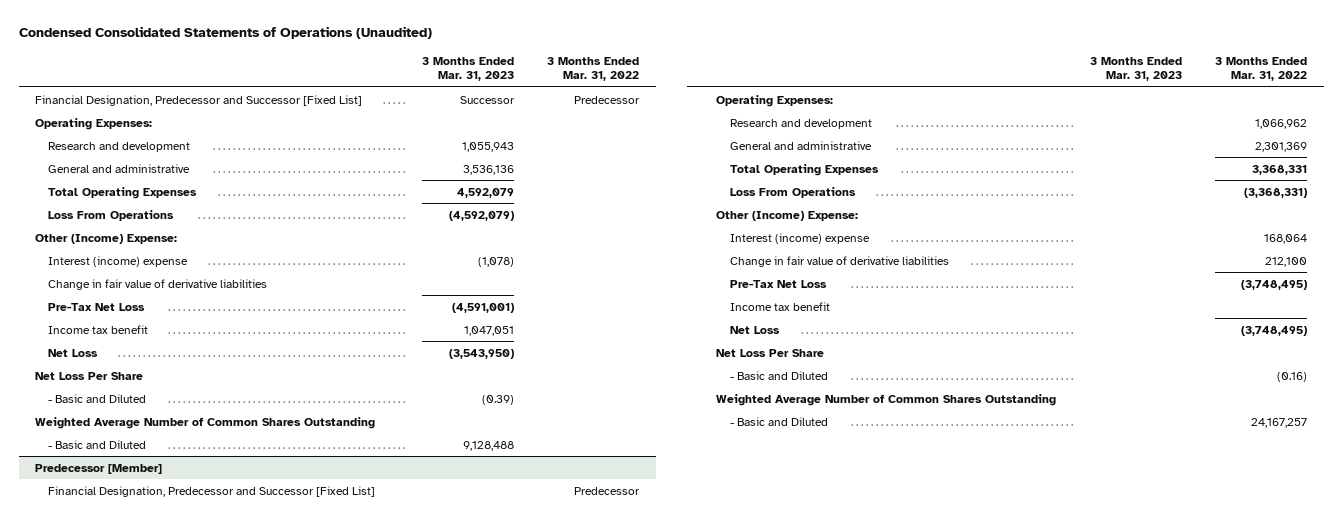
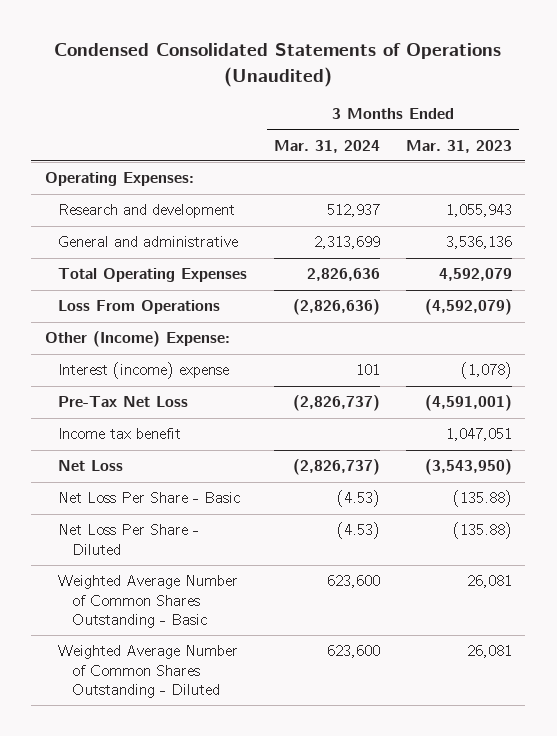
- | 3 Months Ended Mar. 31, 2023 | 3 Months Ended Mar. 31, 2022
+ | 3 Months Ended Mar. 31, 2024 | 3 Months Ended Mar. 31, 2023
- Financial Designation, Predecessor and Successor [Fixed List] | Successor | Predecessor
- Change in fair value of derivative liabilities
- Net Loss Per Share
- - Basic and Diluted | (0.39) |
- Weighted Average Number of Common Shares Outstanding
- - Basic and Diluted | 9,128,488 |
- Predecessor [Member]
- Financial Designation, Predecessor and Successor [Fixed List] | | Predecessor
- Operating Expenses:
- Research and development | | 1,066,962
- General and administrative | | 2,301,369
- Total Operating Expenses | | 3,368,331
- Loss From Operations | | (3,368,331)
- Other (Income) Expense:
- Interest (income) expense | | 168,064
- Change in fair value of derivative liabilities | | 212,100
- Pre-Tax Net Loss | | (3,748,495)
- Income tax benefit
- Net Loss | | (3,748,495)
- Net Loss Per Share
- - Basic and Diluted | | (0.16)
- Weighted Average Number of Common Shares Outstanding
- - Basic and Diluted | | 24,167,257
+ Net Loss Per Share - Basic | (4.53) | (135.88)
+ Net Loss Per Share - Diluted | (4.53) | (135.88)
+ Weighted Average Number of Common Shares Outstanding - Basic | 623,600 | 26,081
+ Weighted Average Number of Common Shares Outstanding - Diluted | 623,600 | 26,081

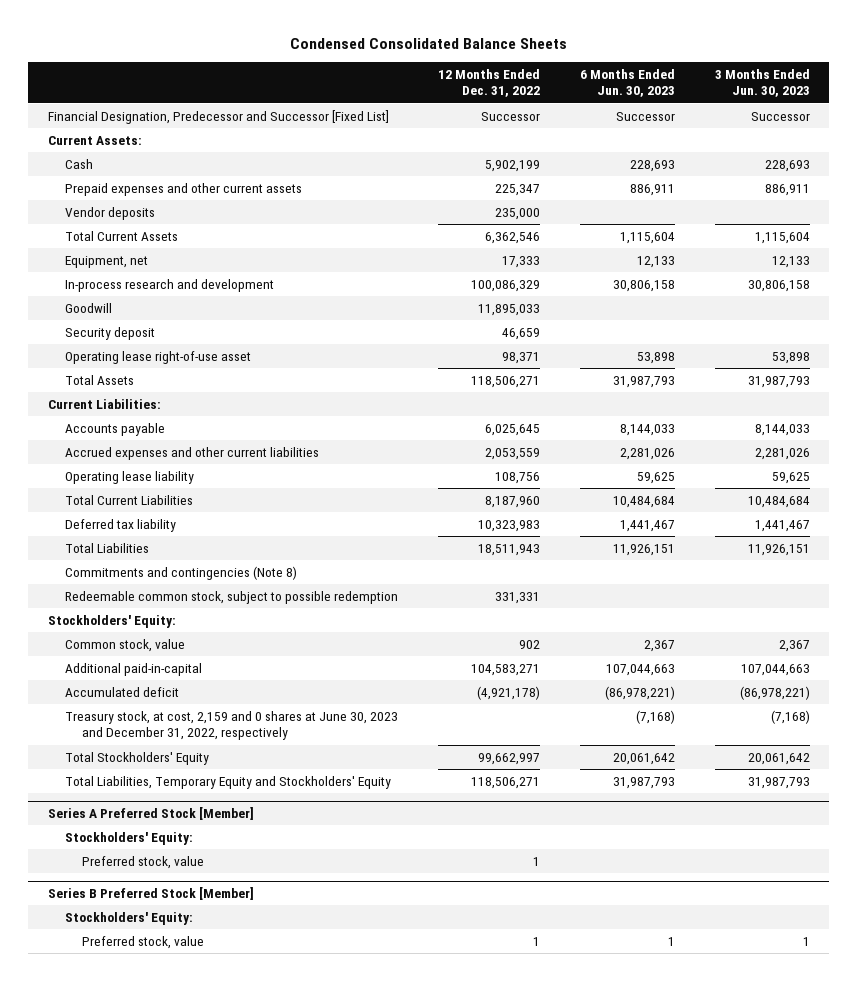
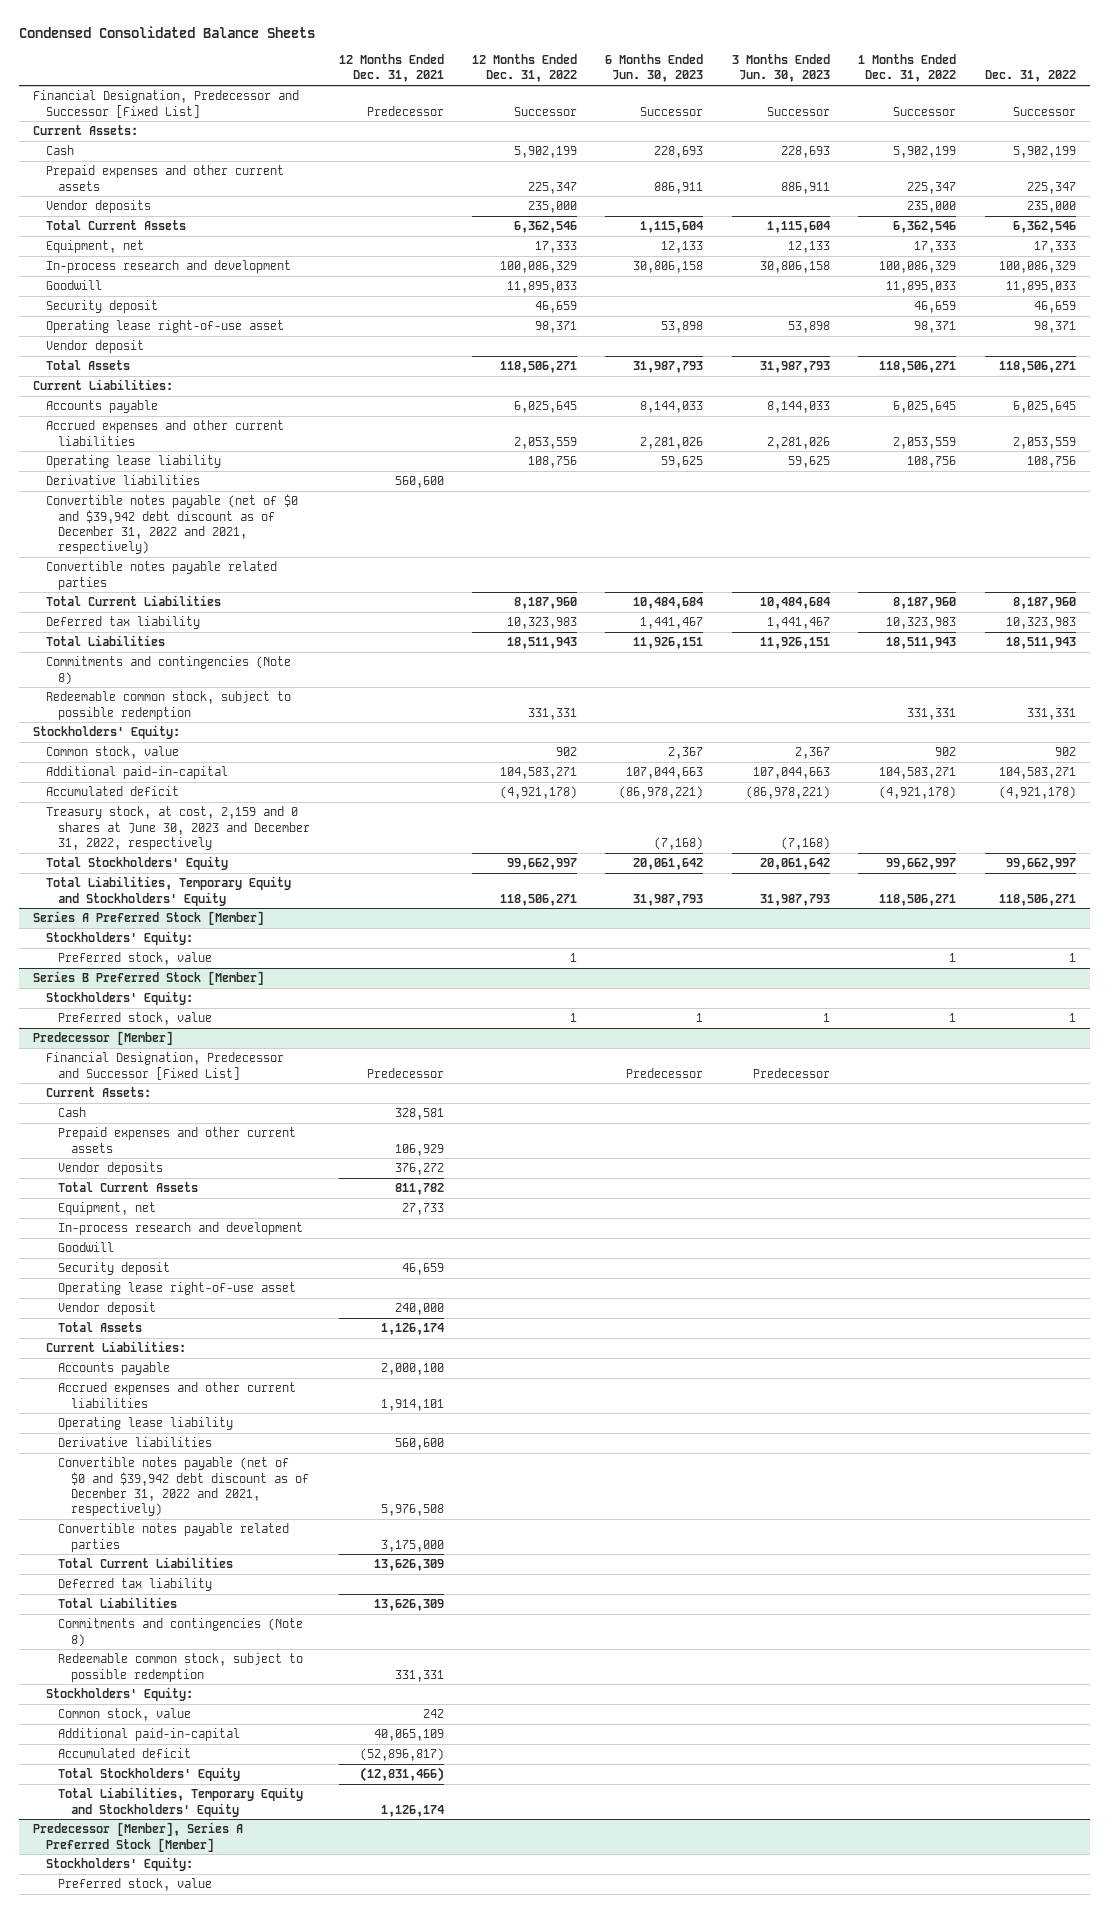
- | 12 Months Ended Dec. 31, 2022 | 6 Months Ended Jun. 30, 2023 | 3 Months Ended Jun. 30, 2023
+ | 12 Months Ended Dec. 31, 2021 | 12 Months Ended Dec. 31, 2022 | 6 Months Ended Jun. 30, 2023 | 3 Months Ended Jun. 30, 2023 | 1 Months Ended Dec. 31, 2022 | Dec. 31, 2022
+ Vendor deposit
+ Derivative liabilities | 560,600 | | | | |
+ Convertible notes payable (net of $0 and $39,942 debt discount as of December 31, 2022 and 2021, respectively)
+ Convertible notes payable related parties
+ Predecessor [Member]
+ Financial Designation, Predecessor and Successor [Fixed List] | Predecessor | | Predecessor | Predecessor | |
+ Current Assets:
+ Cash | 328,581 | | | | |
+ Prepaid expenses and other current assets | 106,929 | | | | |
+ Vendor deposits | 376,272 | | | | |
+ Total Current Assets | 811,782 | | | | |
+ Equipment, net | 27,733 | | | | |
+ In-process research and development
+ Goodwill
+ Security deposit | 46,659 | | | | |
+ Operating lease right-of-use asset
+ Vendor deposit | 240,000 | | | | |
+ Total Assets | 1,126,174 | | | | |
+ Current Liabilities:
+ Accounts payable | 2,000,100 | | | | |
+ Accrued expenses and other current liabilities | 1,914,101 | | | | |
+ Operating lease liability
+ Derivative liabilities | 560,600 | | | | |
+ Convertible notes payable (net of $0 and $39,942 debt discount as of December 31, 2022 and 2021, respectively) | 5,976,508 | | | | |
+ Convertible notes payable related parties | 3,175,000 | | | | |
+ Total Current Liabilities | 13,626,309 | | | | |
+ Deferred tax liability
+ Total Liabilities | 13,626,309 | | | | |
+ Commitments and contingencies (Note 8)
+ Redeemable common stock, subject to possible redemption | 331,331 | | | | |
+ Stockholders' Equity:
+ Common stock, value | 242 | | | | |
+ Additional paid-in-capital | 40,065,109 | | | | |
+ Accumulated deficit | (52,896,817) | | | | |
+ Total Stockholders' Equity | (12,831,466) | | | | |
+ Total Liabilities, Temporary Equity and Stockholders' Equity | 1,126,174 | | | | |
+ Predecessor [Member], Series A Preferred Stock [Member]
+ Stockholders' Equity:
+ Preferred stock, value

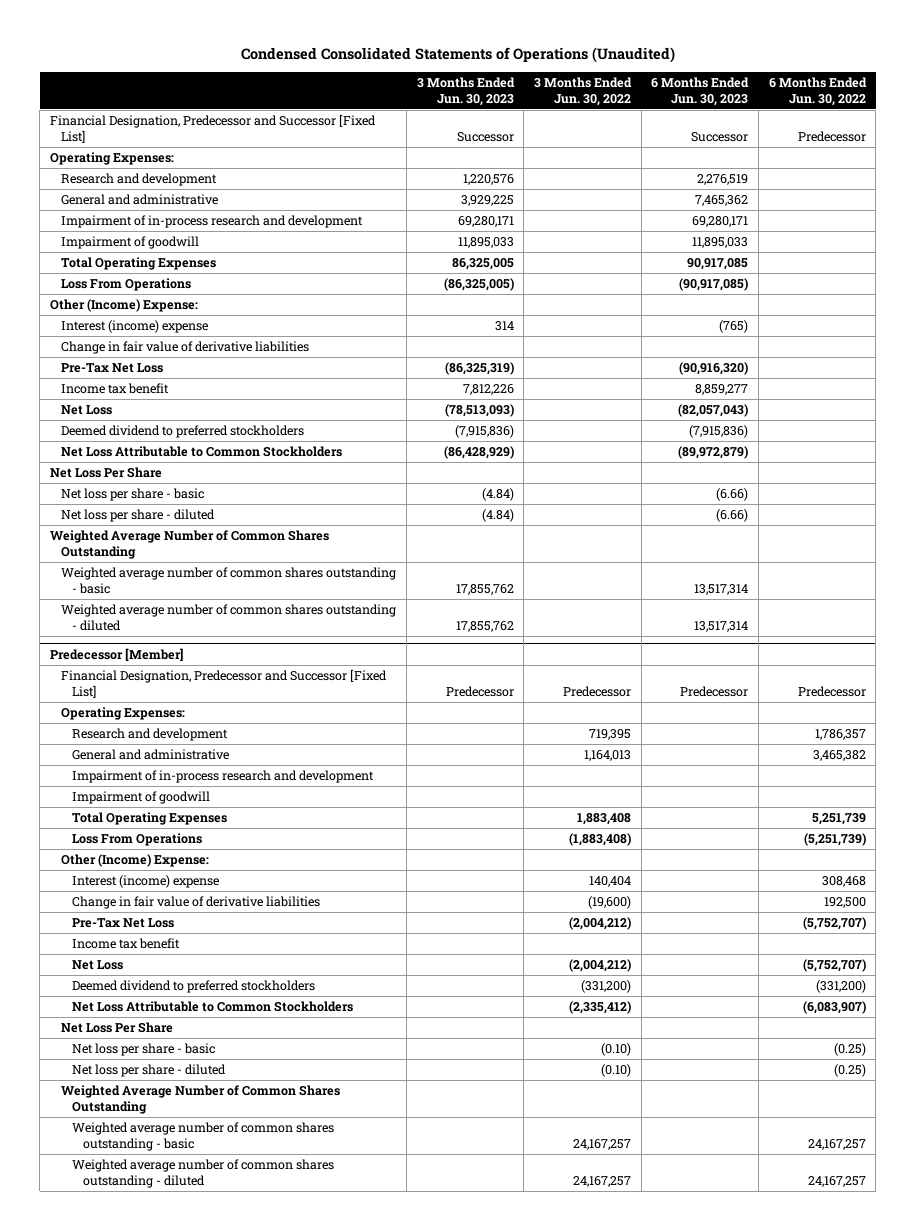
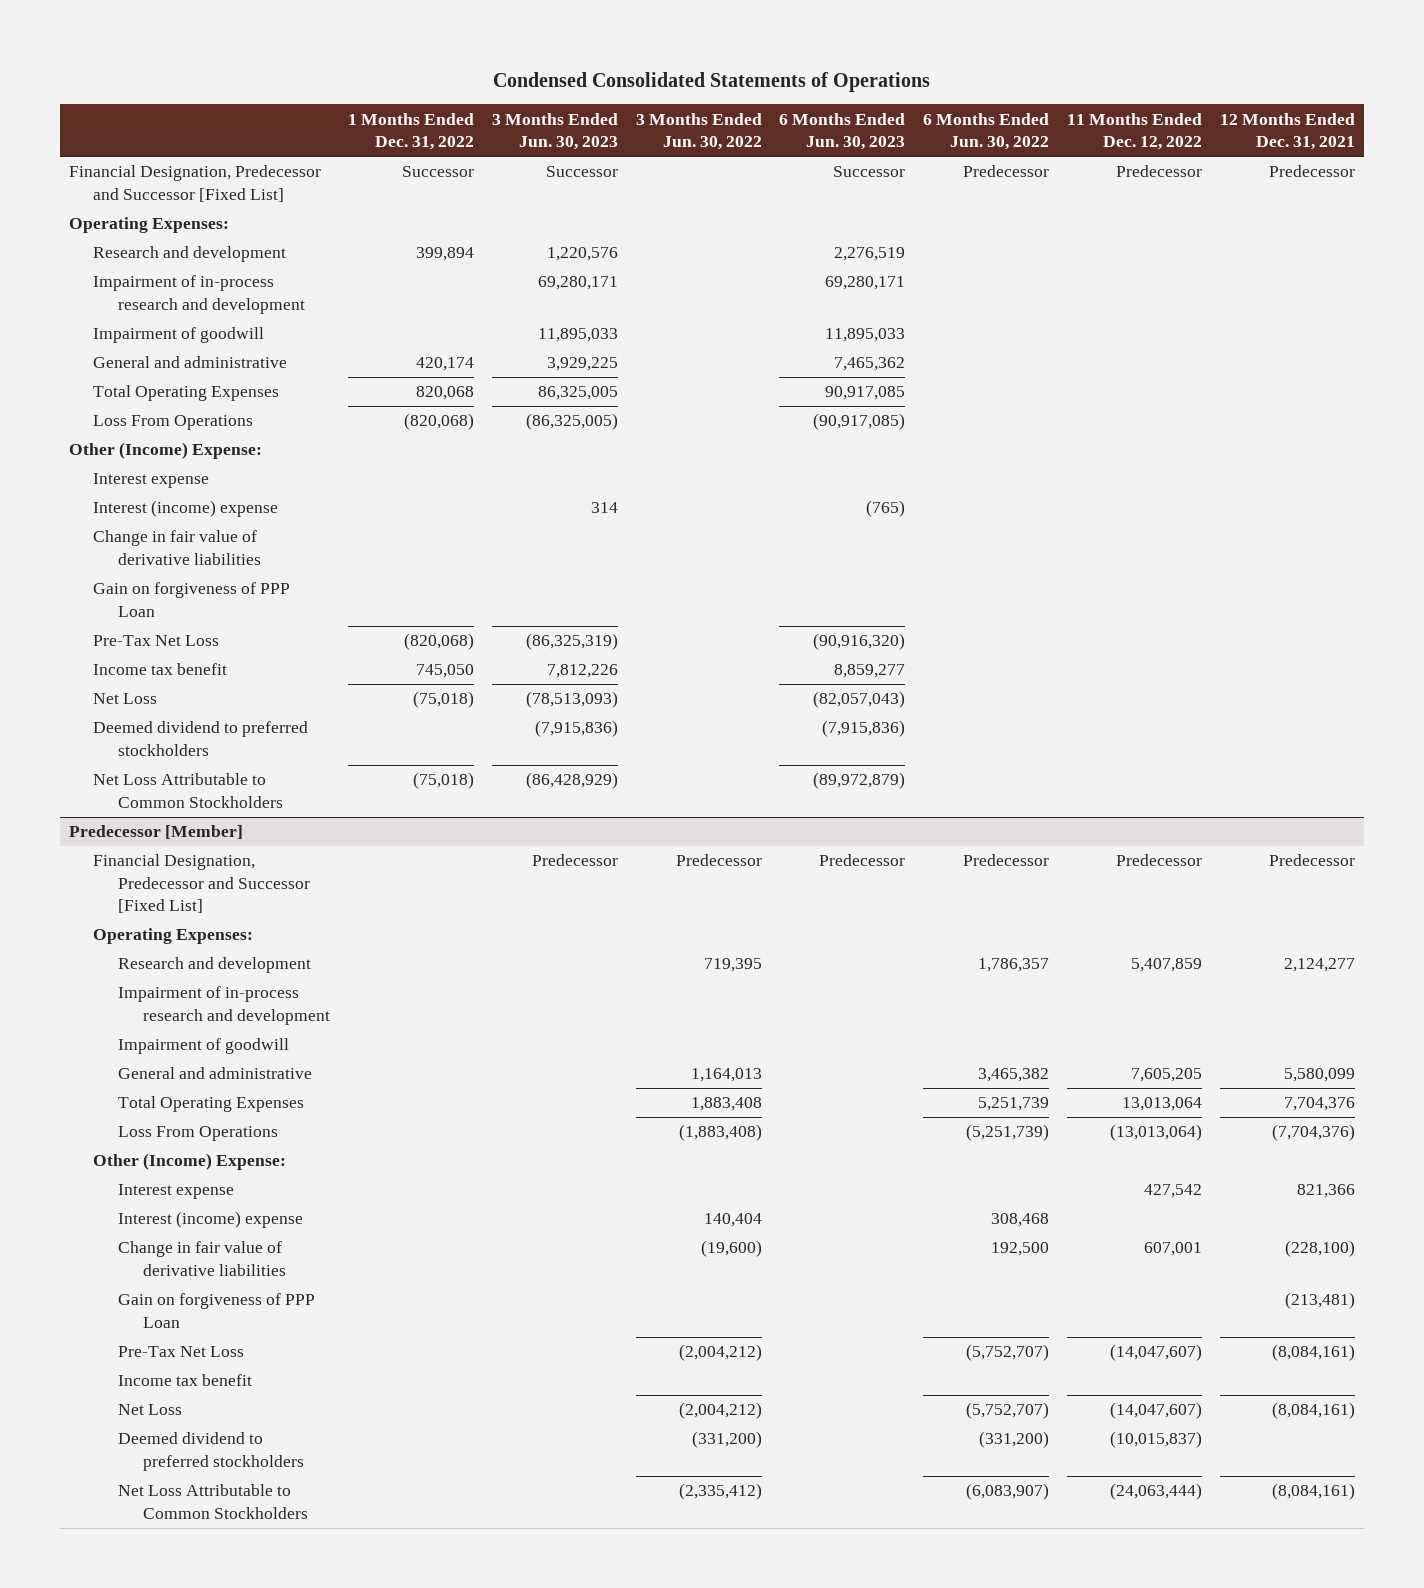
- Condensed Consolidated Statements of Operations (Unaudited)
+ Condensed Consolidated Statements of Operations
- | 3 Months Ended Jun. 30, 2023 | 3 Months Ended Jun. 30, 2022 | 6 Months Ended Jun. 30, 2023 | 6 Months Ended Jun. 30, 2022
+ | 1 Months Ended Dec. 31, 2022 | 3 Months Ended Jun. 30, 2023 | 3 Months Ended Jun. 30, 2022 | 6 Months Ended Jun. 30, 2023 | 6 Months Ended Jun. 30, 2022 | 11 Months Ended Dec. 12, 2022 | 12 Months Ended Dec. 31, 2021
moved down: General and administrative | 420,174 | 3,929,225 | | 7,465,362 | | |
+ Interest expense
+ Gain on forgiveness of PPP Loan
- Net Loss Per Share
- Net loss per share - basic | (4.84) | | (6.66) |
- Net loss per share - diluted | (4.84) | | (6.66) |
- Weighted Average Number of Common Shares Outstanding
- Weighted average number of common shares outstanding - basic | 17,855,762 | | 13,517,314 |
- Weighted average number of common shares outstanding - diluted | 17,855,762 | | 13,517,314 |
@ Predecessor [Member]
moved down: General and administrative | | | 1,164,013 | | 3,465,382 | 7,605,205 | 5,580,099
+ Interest expense | | | | | | 427,542 | 821,366
+ Gain on forgiveness of PPP Loan | | | | | | | (213,481)
- Net Loss Per Share
- Net loss per share - basic | | (0.10) | | (0.25)
- Net loss per share - diluted | | (0.10) | | (0.25)
- Weighted Average Number of Common Shares Outstanding
- Weighted average number of common shares outstanding - basic | | 24,167,257 | | 24,167,257
- Weighted average number of common shares outstanding - diluted | | 24,167,257 | | 24,167,257

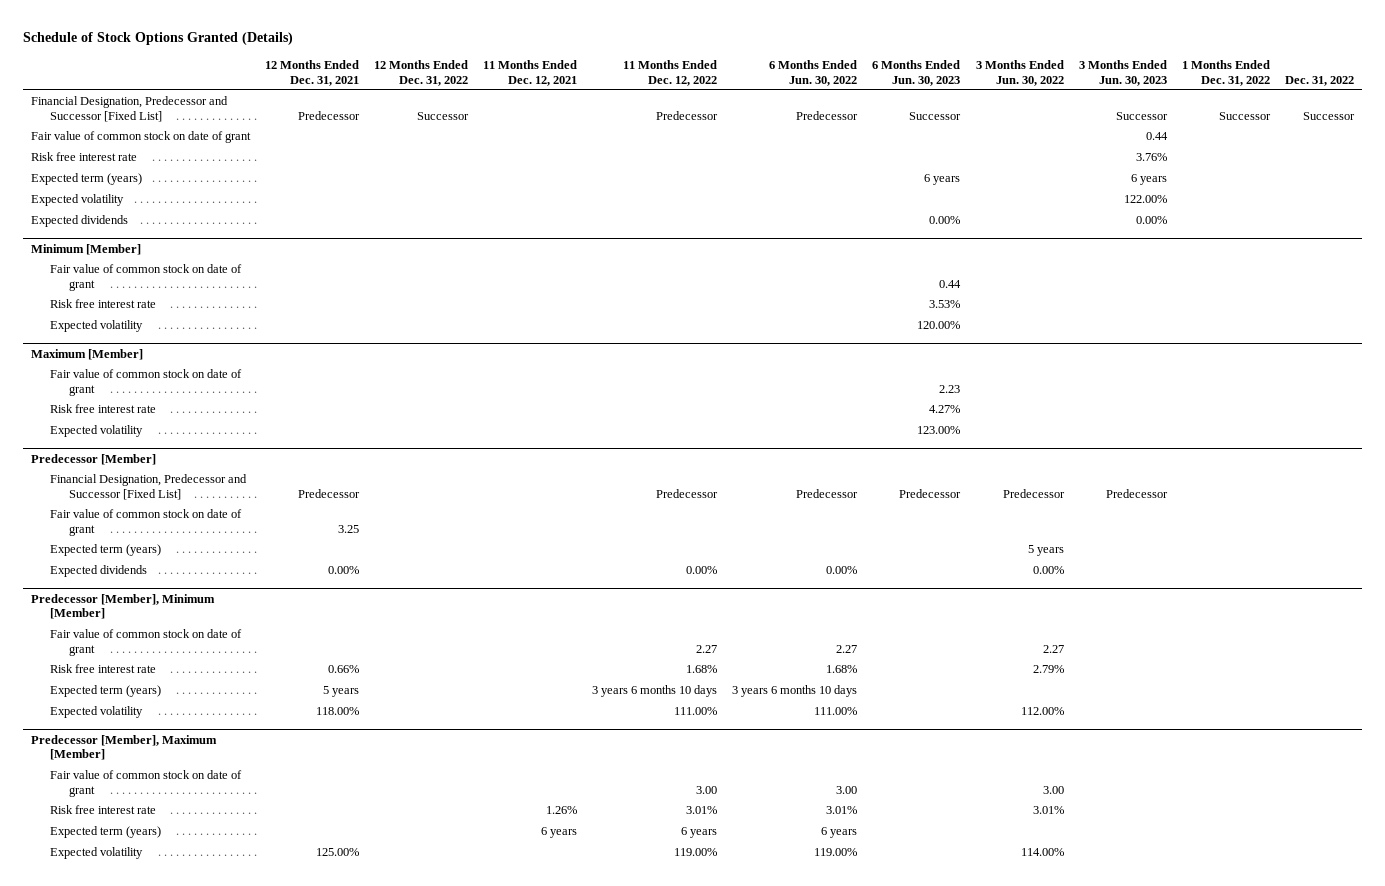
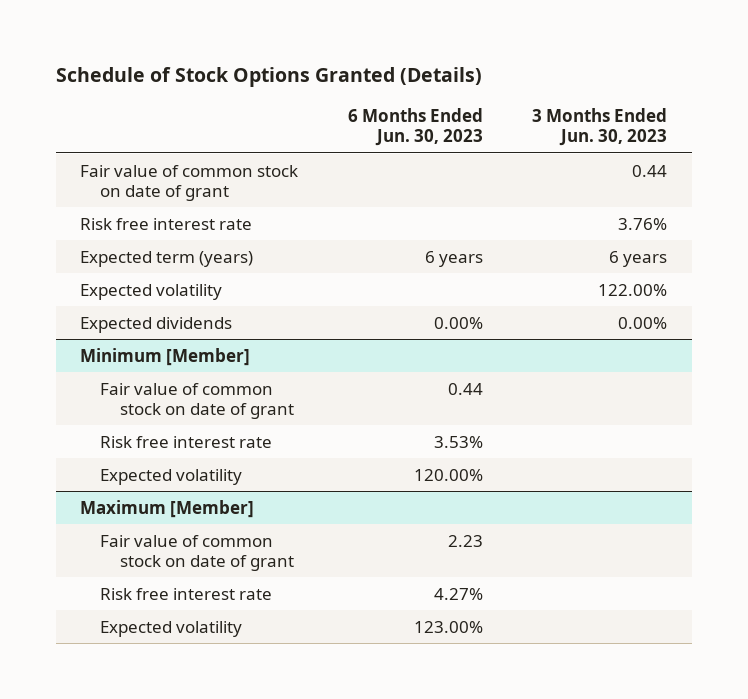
- | 12 Months Ended Dec. 31, 2021 | 12 Months Ended Dec. 31, 2022 | 11 Months Ended Dec. 12, 2021 | 11 Months Ended Dec. 12, 2022 | 6 Months Ended Jun. 30, 2022 | 6 Months Ended Jun. 30, 2023 | 3 Months Ended Jun. 30, 2022 | 3 Months Ended Jun. 30, 2023 | 1 Months Ended Dec. 31, 2022 | Dec. 31, 2022
+ | 6 Months Ended Jun. 30, 2023 | 3 Months Ended Jun. 30, 2023
- Financial Designation, Predecessor and Successor [Fixed List] | Predecessor | Successor | | Predecessor | Predecessor | Successor | | Successor | Successor | Successor
- Predecessor [Member]
- Financial Designation, Predecessor and Successor [Fixed List] | Predecessor | | | Predecessor | Predecessor | Predecessor | Predecessor | Predecessor | |
- Fair value of common stock on date of grant | 3.25 | | | | | | | | |
- Expected term (years) | | | | | | | 5 years | | |
- Expected dividends | 0.00% | | | 0.00% | 0.00% | | 0.00% | | |
- Predecessor [Member], Minimum [Member]
- Fair value of common stock on date of grant | | | | 2.27 | 2.27 | | 2.27 | | |
- Risk free interest rate | 0.66% | | | 1.68% | 1.68% | | 2.79% | | |
- Expected term (years) | 5 years | | | 3 years 6 months 10 days | 3 years 6 months 10 days | | | | |
- Expected volatility | 118.00% | | | 111.00% | 111.00% | | 112.00% | | |
- Predecessor [Member], Maximum [Member]
- Fair value of common stock on date of grant | | | | 3.00 | 3.00 | | 3.00 | | |
- Risk free interest rate | | | 1.26% | 3.01% | 3.01% | | 3.01% | | |
- Expected term (years) | | | 6 years | 6 years | 6 years | | | | |
- Expected volatility | 125.00% | | | 119.00% | 119.00% | | 114.00% | | |

